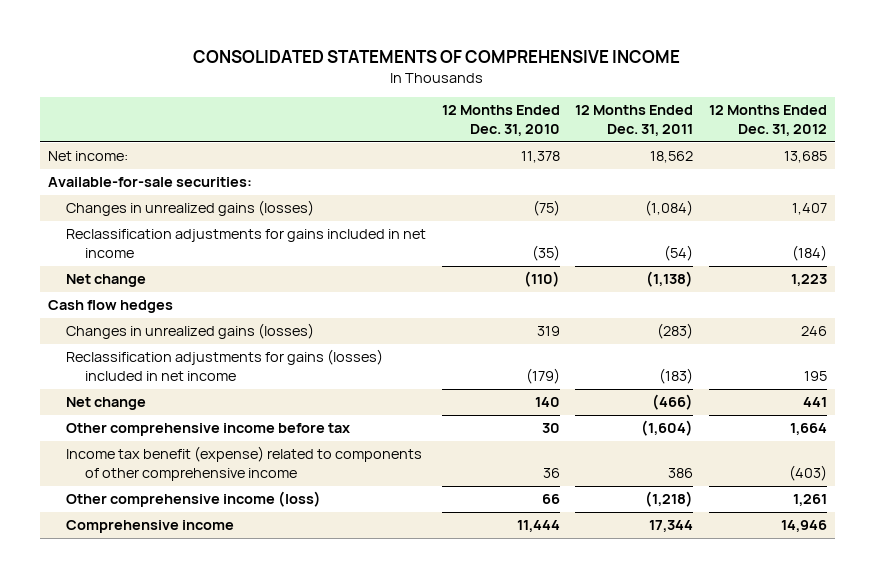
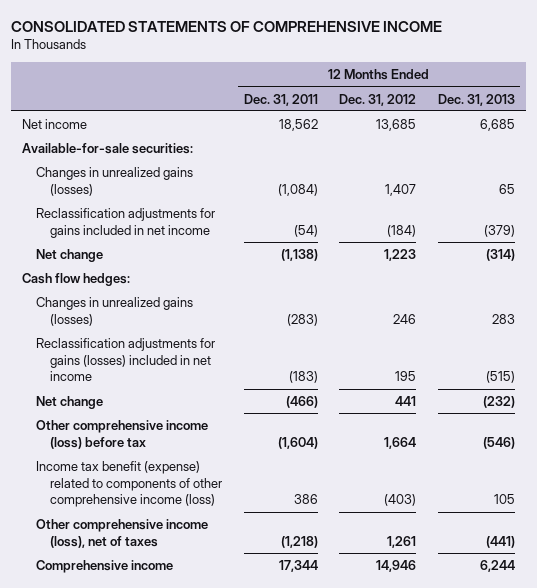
- | 12 Months Ended Dec. 31, 2010 | 12 Months Ended Dec. 31, 2011 | 12 Months Ended Dec. 31, 2012
+ | 12 Months Ended Dec. 31, 2011 | 12 Months Ended Dec. 31, 2012 | 12 Months Ended Dec. 31, 2013
- Net income: | 11,378 | 18,562 | 13,685
+ Net income | 18,562 | 13,685 | 6,685
- Cash flow hedges
+ Cash flow hedges:
- Other comprehensive income before tax | 30 | (1,604) | 1,664
- Income tax benefit (expense) related to components of other comprehensive income | 36 | 386 | (403)
- Other comprehensive income (loss) | 66 | (1,218) | 1,261
+ Other comprehensive income (loss) before tax | (1,604) | 1,664 | (546)
+ Income tax benefit (expense) related to components of other comprehensive income (loss) | 386 | (403) | 105
+ Other comprehensive income (loss), net of taxes | (1,218) | 1,261 | (441)

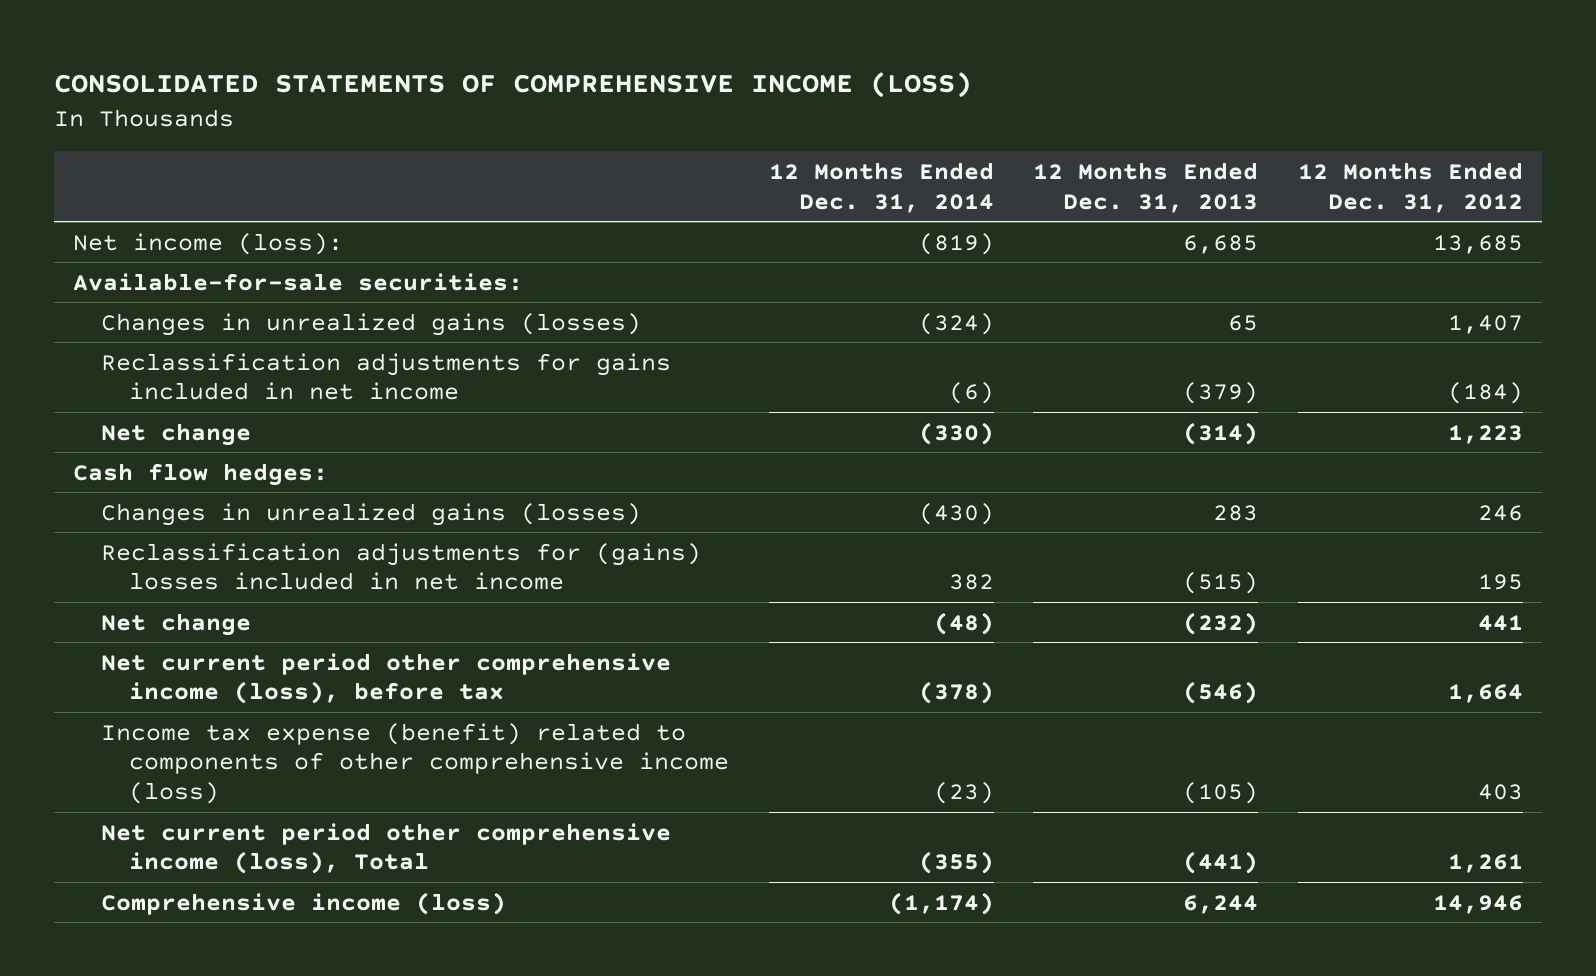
- CONSOLIDATED STATEMENTS OF COMPREHENSIVE INCOME
+ CONSOLIDATED STATEMENTS OF COMPREHENSIVE INCOME (LOSS)
- | 12 Months Ended Dec. 31, 2011 | 12 Months Ended Dec. 31, 2012 | 12 Months Ended Dec. 31, 2013
+ | 12 Months Ended Dec. 31, 2014 | 12 Months Ended Dec. 31, 2013 | 12 Months Ended Dec. 31, 2012
- Net income | 18,562 | 13,685 | 6,685
+ Net income (loss): | (819) | 6,685 | 13,685
- Reclassification adjustments for gains (losses) included in net income | (183) | 195 | (515)
+ Reclassification adjustments for (gains) losses included in net income | 382 | (515) | 195
- Other comprehensive income (loss) before tax | (1,604) | 1,664 | (546)
- Income tax benefit (expense) related to components of other comprehensive income (loss) | 386 | (403) | 105
- Other comprehensive income (loss), net of taxes | (1,218) | 1,261 | (441)
- Comprehensive income | 17,344 | 14,946 | 6,244
+ Net current period other comprehensive income (loss), before tax | (378) | (546) | 1,664
+ Income tax expense (benefit) related to components of other comprehensive income (loss) | (23) | (105) | 403
+ Net current period other comprehensive income (loss), Total | (355) | (441) | 1,261
+ Comprehensive income (loss) | (1,174) | 6,244 | 14,946

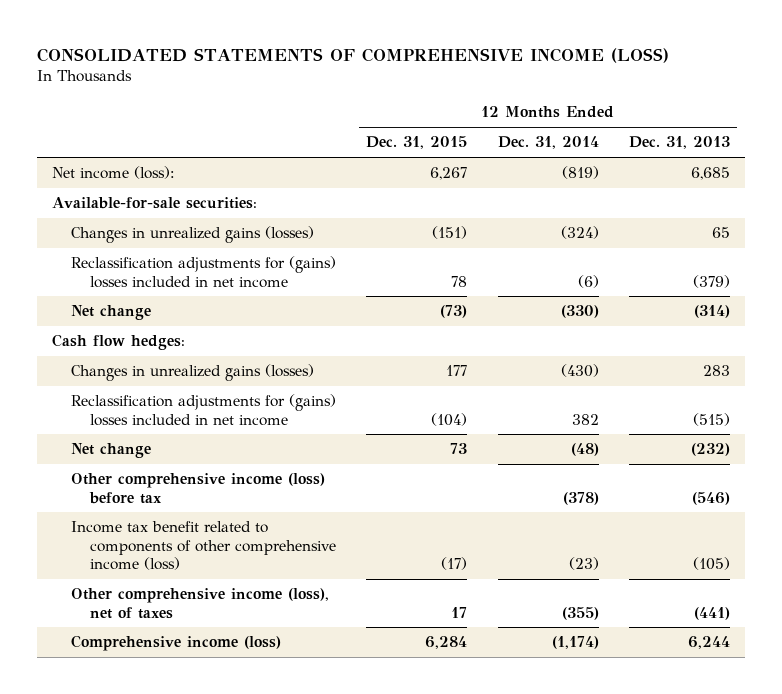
- | 12 Months Ended Dec. 31, 2014 | 12 Months Ended Dec. 31, 2013 | 12 Months Ended Dec. 31, 2012
+ | 12 Months Ended Dec. 31, 2015 | 12 Months Ended Dec. 31, 2014 | 12 Months Ended Dec. 31, 2013
- Reclassification adjustments for gains included in net income | (6) | (379) | (184)
+ Reclassification adjustments for (gains) losses included in net income | 78 | (6) | (379)
- Net current period other comprehensive income (loss), before tax | (378) | (546) | 1,664
- Income tax expense (benefit) related to components of other comprehensive income (loss) | (23) | (105) | 403
- Net current period other comprehensive income (loss), Total | (355) | (441) | 1,261
+ Other comprehensive income (loss) before tax | | (378) | (546)
+ Income tax benefit related to components of other comprehensive income (loss) | (17) | (23) | (105)
+ Other comprehensive income (loss), net of taxes | 17 | (355) | (441)

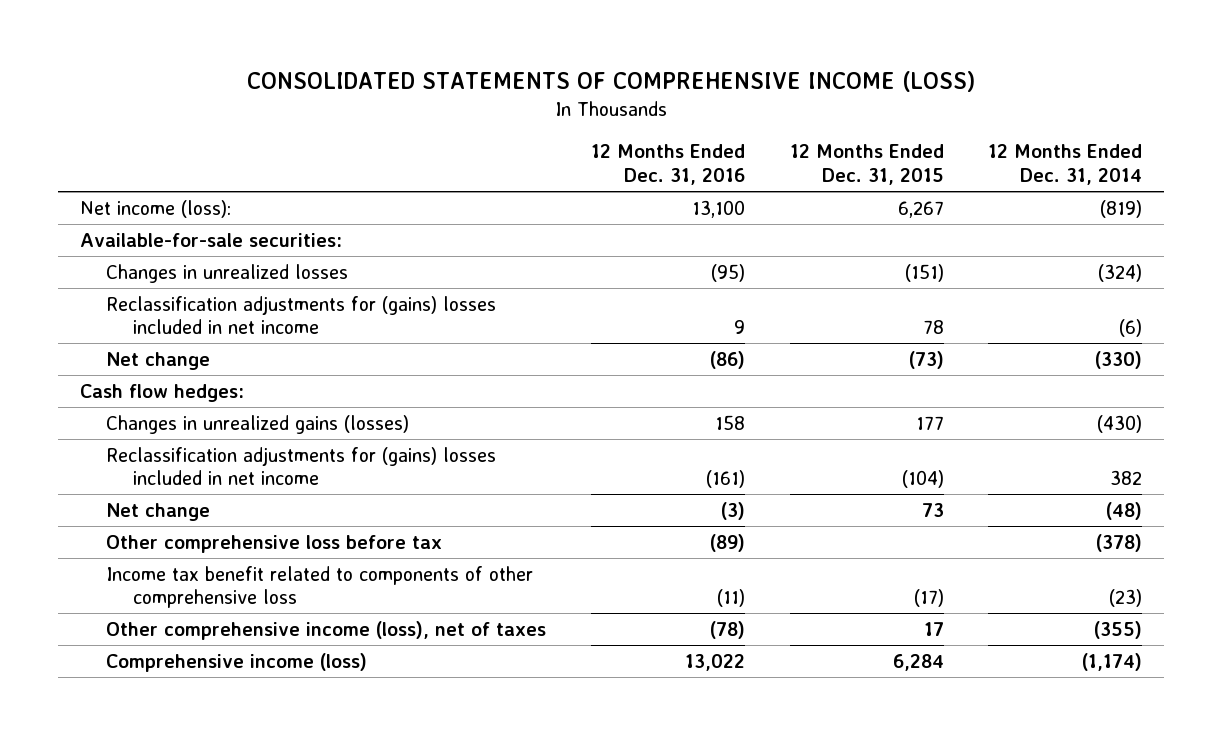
- | 12 Months Ended Dec. 31, 2015 | 12 Months Ended Dec. 31, 2014 | 12 Months Ended Dec. 31, 2013
+ | 12 Months Ended Dec. 31, 2016 | 12 Months Ended Dec. 31, 2015 | 12 Months Ended Dec. 31, 2014
- Changes in unrealized gains (losses) | (151) | (324) | 65
+ Changes in unrealized losses | (95) | (151) | (324)
- Other comprehensive income (loss) before tax | | (378) | (546)
- Income tax benefit related to components of other comprehensive income (loss) | (17) | (23) | (105)
+ Other comprehensive loss before tax | (89) | | (378)
+ Income tax benefit related to components of other comprehensive loss | (11) | (17) | (23)

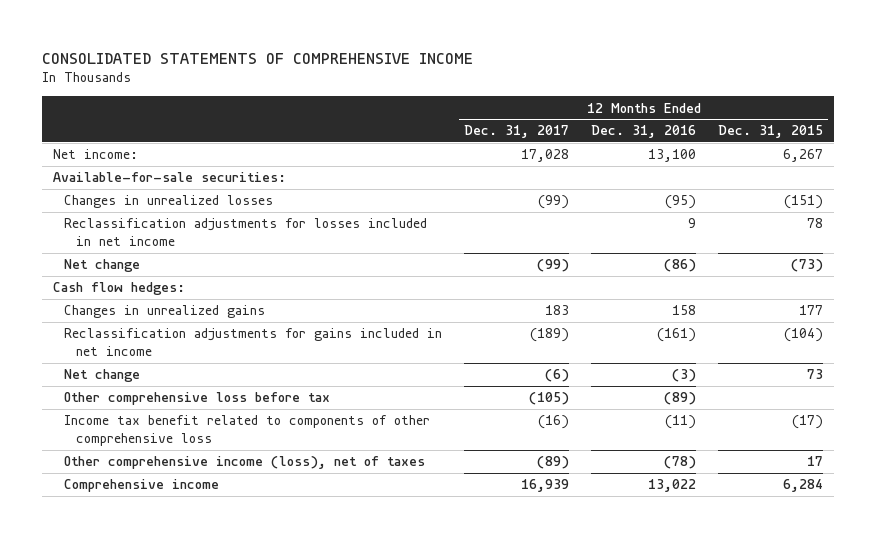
- CONSOLIDATED STATEMENTS OF COMPREHENSIVE INCOME (LOSS)
+ CONSOLIDATED STATEMENTS OF COMPREHENSIVE INCOME
- | 12 Months Ended Dec. 31, 2016 | 12 Months Ended Dec. 31, 2015 | 12 Months Ended Dec. 31, 2014
+ | 12 Months Ended Dec. 31, 2017 | 12 Months Ended Dec. 31, 2016 | 12 Months Ended Dec. 31, 2015
- Net income (loss): | 13,100 | 6,267 | (819)
+ Net income: | 17,028 | 13,100 | 6,267
- Reclassification adjustments for (gains) losses included in net income | 9 | 78 | (6)
+ Reclassification adjustments for losses included in net income | | 9 | 78
- Changes in unrealized gains (losses) | 158 | 177 | (430)
- Reclassification adjustments for (gains) losses included in net income | (161) | (104) | 382
+ Changes in unrealized gains | 183 | 158 | 177
+ Reclassification adjustments for gains included in net income | (189) | (161) | (104)
- Comprehensive income (loss) | 13,022 | 6,284 | (1,174)
+ Comprehensive income | 16,939 | 13,022 | 6,284

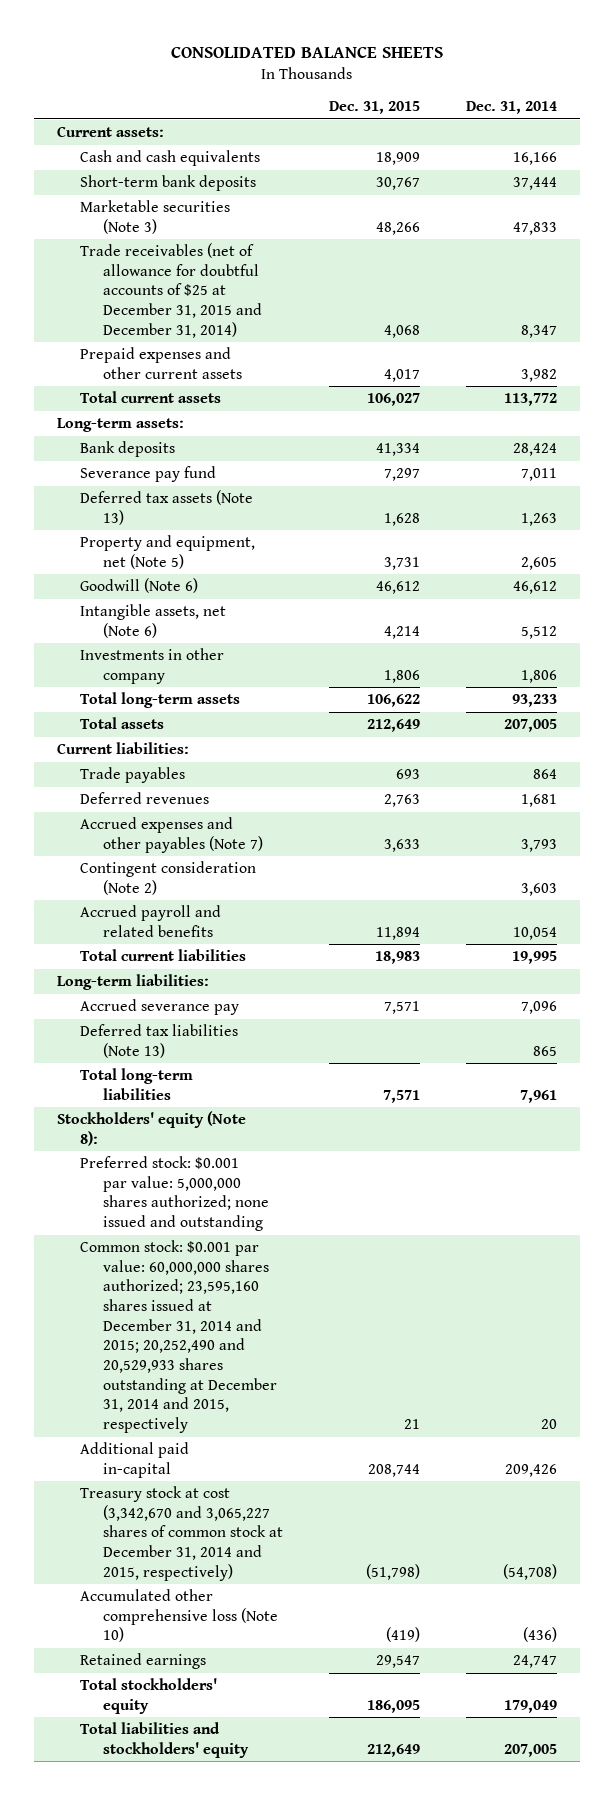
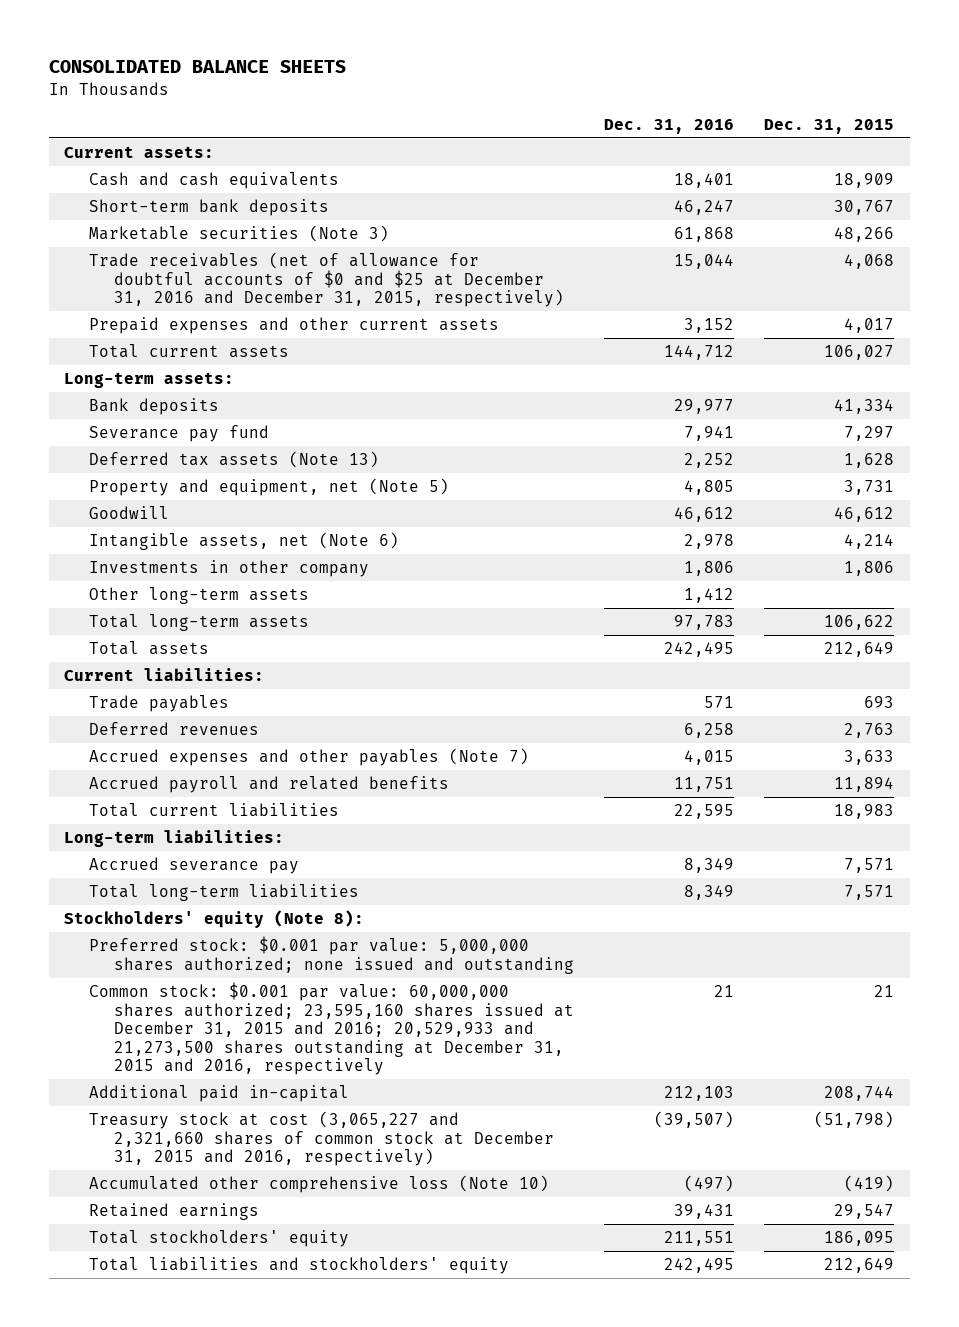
- | Dec. 31, 2015 | Dec. 31, 2014
+ | Dec. 31, 2016 | Dec. 31, 2015
- Trade receivables (net of allowance for doubtful accounts of $25 at December 31, 2015 and December 31, 2014) | 4,068 | 8,347
+ Trade receivables (net of allowance for doubtful accounts of $0 and $25 at December 31, 2016 and December 31, 2015, respectively) | 15,044 | 4,068
- Goodwill (Note 6) | 46,612 | 46,612
+ Goodwill | 46,612 | 46,612
+ Other long-term assets | 1,412 |
- Contingent consideration (Note 2) | | 3,603
- Deferred tax liabilities (Note 13) | | 865
- Common stock: $0.001 par value: 60,000,000 shares authorized; 23,595,160 shares issued at December 31, 2014 and 2015; 20,252,490 and 20,529,933 shares outstanding at December 31, 2014 and 2015, respectively | 21 | 20
+ Common stock: $0.001 par value: 60,000,000 shares authorized; 23,595,160 shares issued at December 31, 2015 and 2016; 20,529,933 and 21,273,500 shares outstanding at December 31, 2015 and 2016, respectively | 21 | 21
- Treasury stock at cost (3,342,670 and 3,065,227 shares of common stock at December 31, 2014 and 2015, respectively) | (51,798) | (54,708)
+ Treasury stock at cost (3,065,227 and 2,321,660 shares of common stock at December 31, 2015 and 2016, respectively) | (39,507) | (51,798)

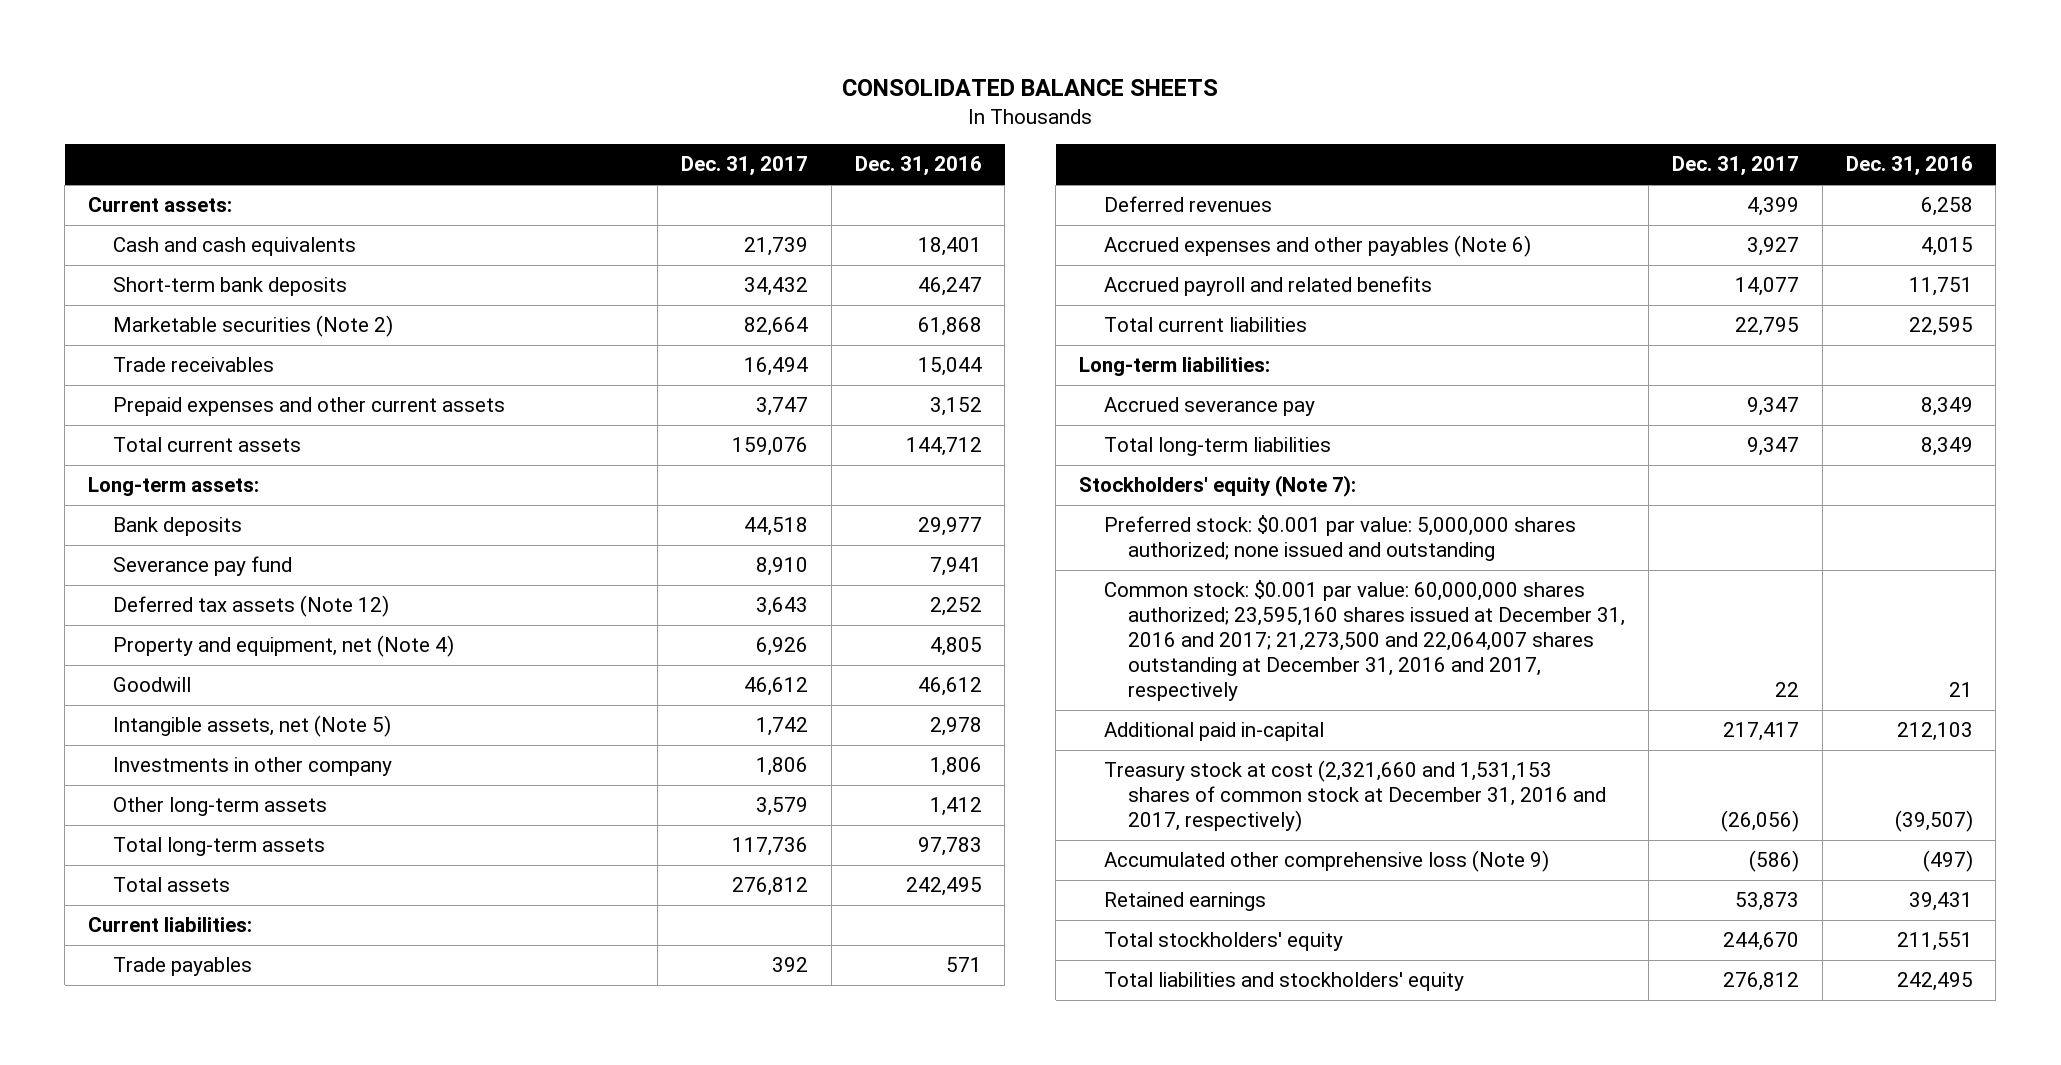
- | Dec. 31, 2016 | Dec. 31, 2015
+ | Dec. 31, 2017 | Dec. 31, 2016
- Marketable securities (Note 3) | 61,868 | 48,266
- Trade receivables (net of allowance for doubtful accounts of $0 and $25 at December 31, 2016 and December 31, 2015, respectively) | 15,044 | 4,068
+ Marketable securities (Note 2) | 82,664 | 61,868
+ Trade receivables | 16,494 | 15,044
- Deferred tax assets (Note 13) | 2,252 | 1,628
- Property and equipment, net (Note 5) | 4,805 | 3,731
+ Deferred tax assets (Note 12) | 3,643 | 2,252
+ Property and equipment, net (Note 4) | 6,926 | 4,805
- Intangible assets, net (Note 6) | 2,978 | 4,214
+ Intangible assets, net (Note 5) | 1,742 | 2,978
- Accrued expenses and other payables (Note 7) | 4,015 | 3,633
+ Accrued expenses and other payables (Note 6) | 3,927 | 4,015
- Stockholders' equity (Note 8):
+ Stockholders' equity (Note 7):
- Common stock: $0.001 par value: 60,000,000 shares authorized; 23,595,160 shares issued at December 31, 2015 and 2016; 20,529,933 and 21,273,500 shares outstanding at December 31, 2015 and 2016, respectively | 21 | 21
+ Common stock: $0.001 par value: 60,000,000 shares authorized; 23,595,160 shares issued at December 31, 2016 and 2017; 21,273,500 and 22,064,007 shares outstanding at December 31, 2016 and 2017, respectively | 22 | 21
- Treasury stock at cost (3,065,227 and 2,321,660 shares of common stock at December 31, 2015 and 2016, respectively) | (39,507) | (51,798)
- Accumulated other comprehensive loss (Note 10) | (497) | (419)
+ Treasury stock at cost (2,321,660 and 1,531,153 shares of common stock at December 31, 2016 and 2017, respectively) | (26,056) | (39,507)
+ Accumulated other comprehensive loss (Note 9) | (586) | (497)

